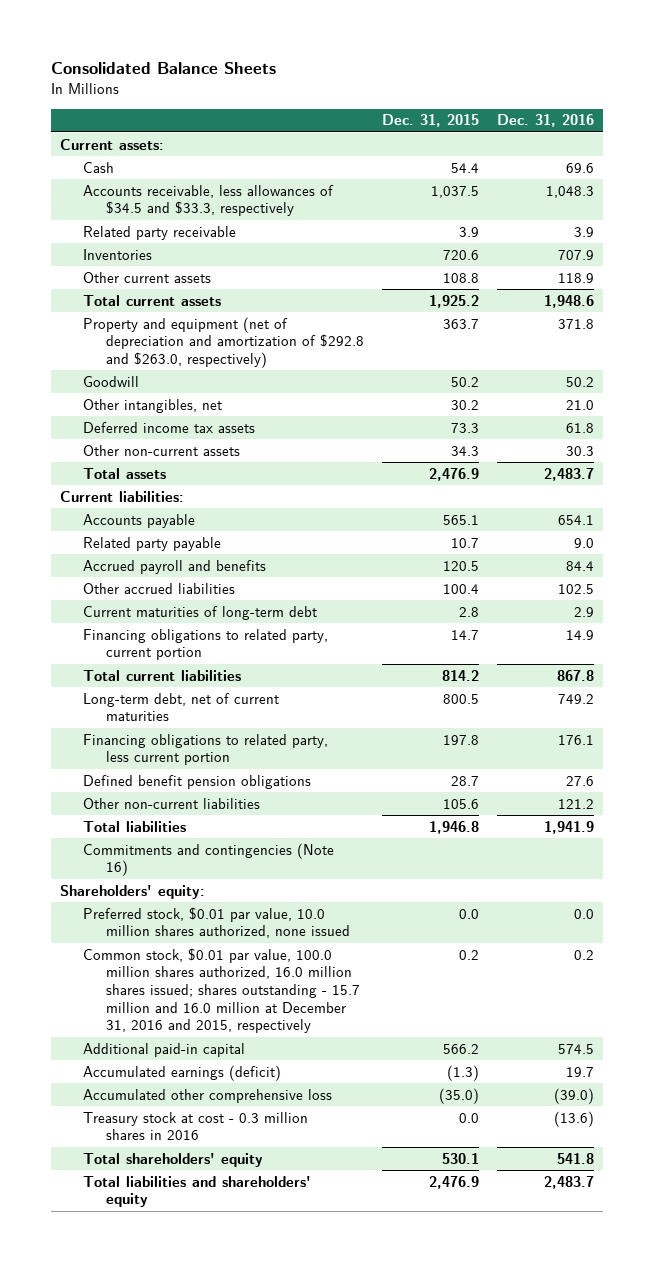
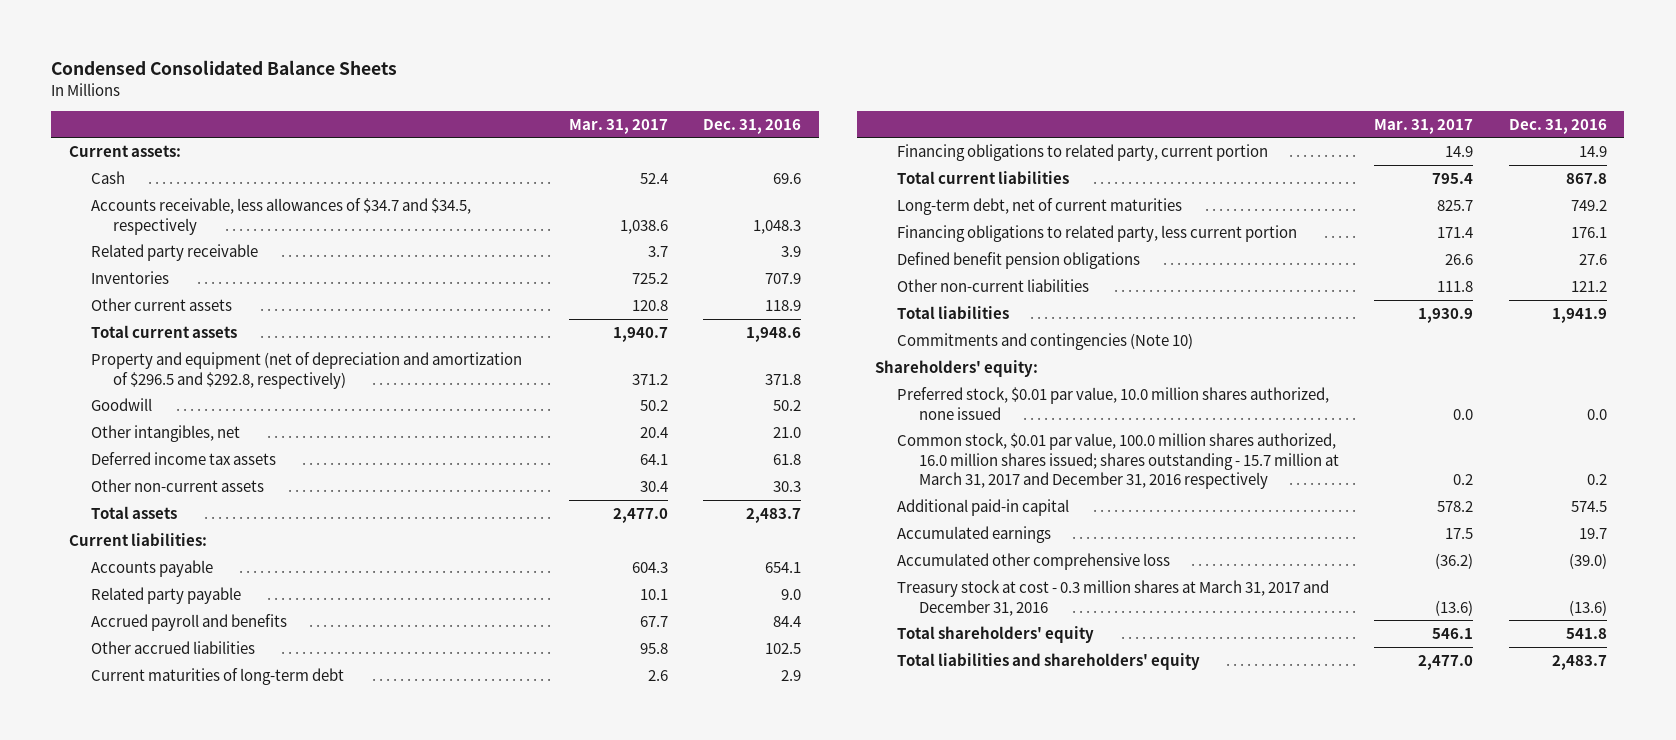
- Consolidated Balance Sheets
+ Condensed Consolidated Balance Sheets
- | Dec. 31, 2015 | Dec. 31, 2016
+ | Mar. 31, 2017 | Dec. 31, 2016
- Accounts receivable, less allowances of $34.5 and $33.3, respectively | 1,037.5 | 1,048.3
+ Accounts receivable, less allowances of $34.7 and $34.5, respectively | 1,038.6 | 1,048.3
- Property and equipment (net of depreciation and amortization of $292.8 and $263.0, respectively) | 363.7 | 371.8
+ Property and equipment (net of depreciation and amortization of $296.5 and $292.8, respectively) | 371.2 | 371.8
- Commitments and contingencies (Note 16)
+ Commitments and contingencies (Note 10)
- Common stock, $0.01 par value, 100.0 million shares authorized, 16.0 million shares issued; shares outstanding - 15.7 million and 16.0 million at December 31, 2016 and 2015, respectively | 0.2 | 0.2
+ Common stock, $0.01 par value, 100.0 million shares authorized, 16.0 million shares issued; shares outstanding - 15.7 million at March 31, 2017 and December 31, 2016 respectively | 0.2 | 0.2
- Accumulated earnings (deficit) | (1.3) | 19.7
+ Accumulated earnings | 17.5 | 19.7
- Treasury stock at cost - 0.3 million shares in 2016 | 0.0 | (13.6)
+ Treasury stock at cost - 0.3 million shares at March 31, 2017 and December 31, 2016 | (13.6) | (13.6)

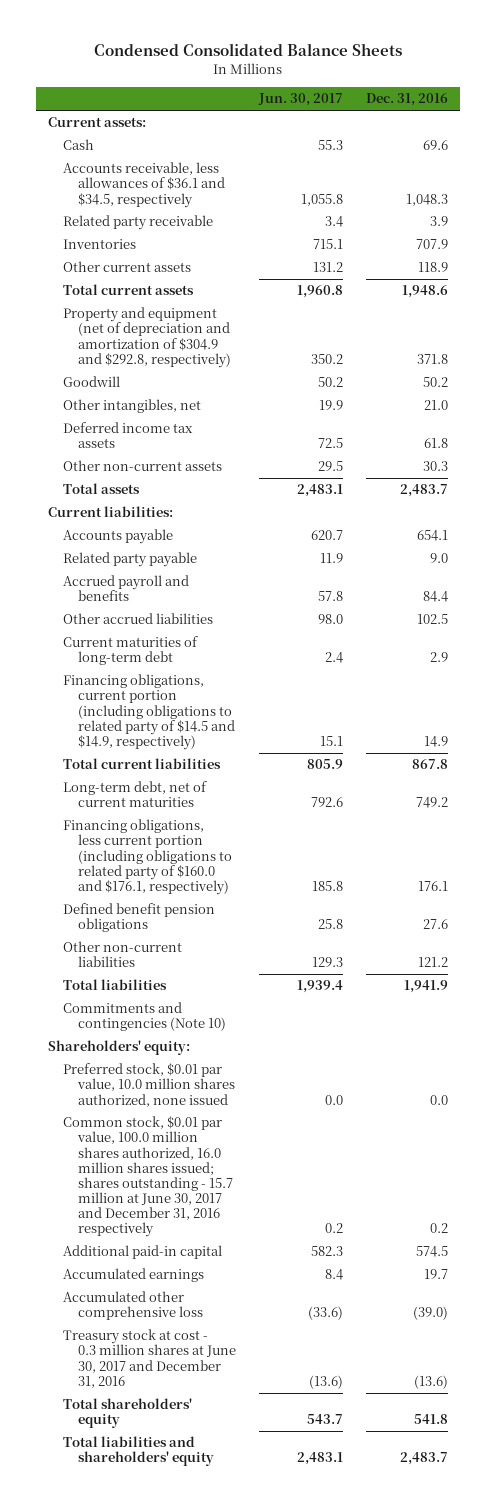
- | Mar. 31, 2017 | Dec. 31, 2016
+ | Jun. 30, 2017 | Dec. 31, 2016
- Accounts receivable, less allowances of $34.7 and $34.5, respectively | 1,038.6 | 1,048.3
+ Accounts receivable, less allowances of $36.1 and $34.5, respectively | 1,055.8 | 1,048.3
- Property and equipment (net of depreciation and amortization of $296.5 and $292.8, respectively) | 371.2 | 371.8
+ Property and equipment (net of depreciation and amortization of $304.9 and $292.8, respectively) | 350.2 | 371.8
- Financing obligations to related party, current portion | 14.9 | 14.9
+ Financing obligations, current portion (including obligations to related party of $14.5 and $14.9, respectively) | 15.1 | 14.9
- Financing obligations to related party, less current portion | 171.4 | 176.1
+ Financing obligations, less current portion (including obligations to related party of $160.0 and $176.1, respectively) | 185.8 | 176.1
- Common stock, $0.01 par value, 100.0 million shares authorized, 16.0 million shares issued; shares outstanding - 15.7 million at March 31, 2017 and December 31, 2016 respectively | 0.2 | 0.2
+ Common stock, $0.01 par value, 100.0 million shares authorized, 16.0 million shares issued; shares outstanding - 15.7 million at June 30, 2017 and December 31, 2016 respectively | 0.2 | 0.2
- Treasury stock at cost - 0.3 million shares at March 31, 2017 and December 31, 2016 | (13.6) | (13.6)
+ Treasury stock at cost - 0.3 million shares at June 30, 2017 and December 31, 2016 | (13.6) | (13.6)

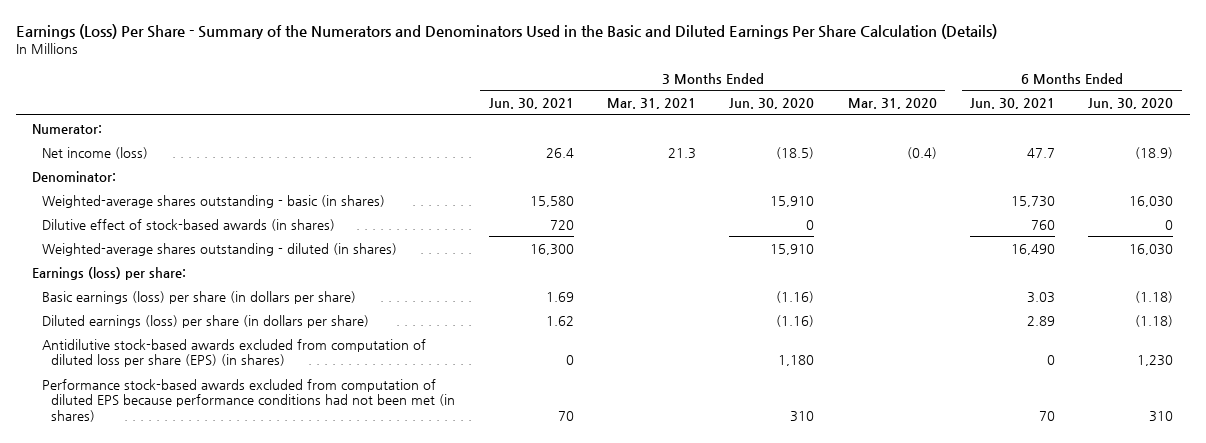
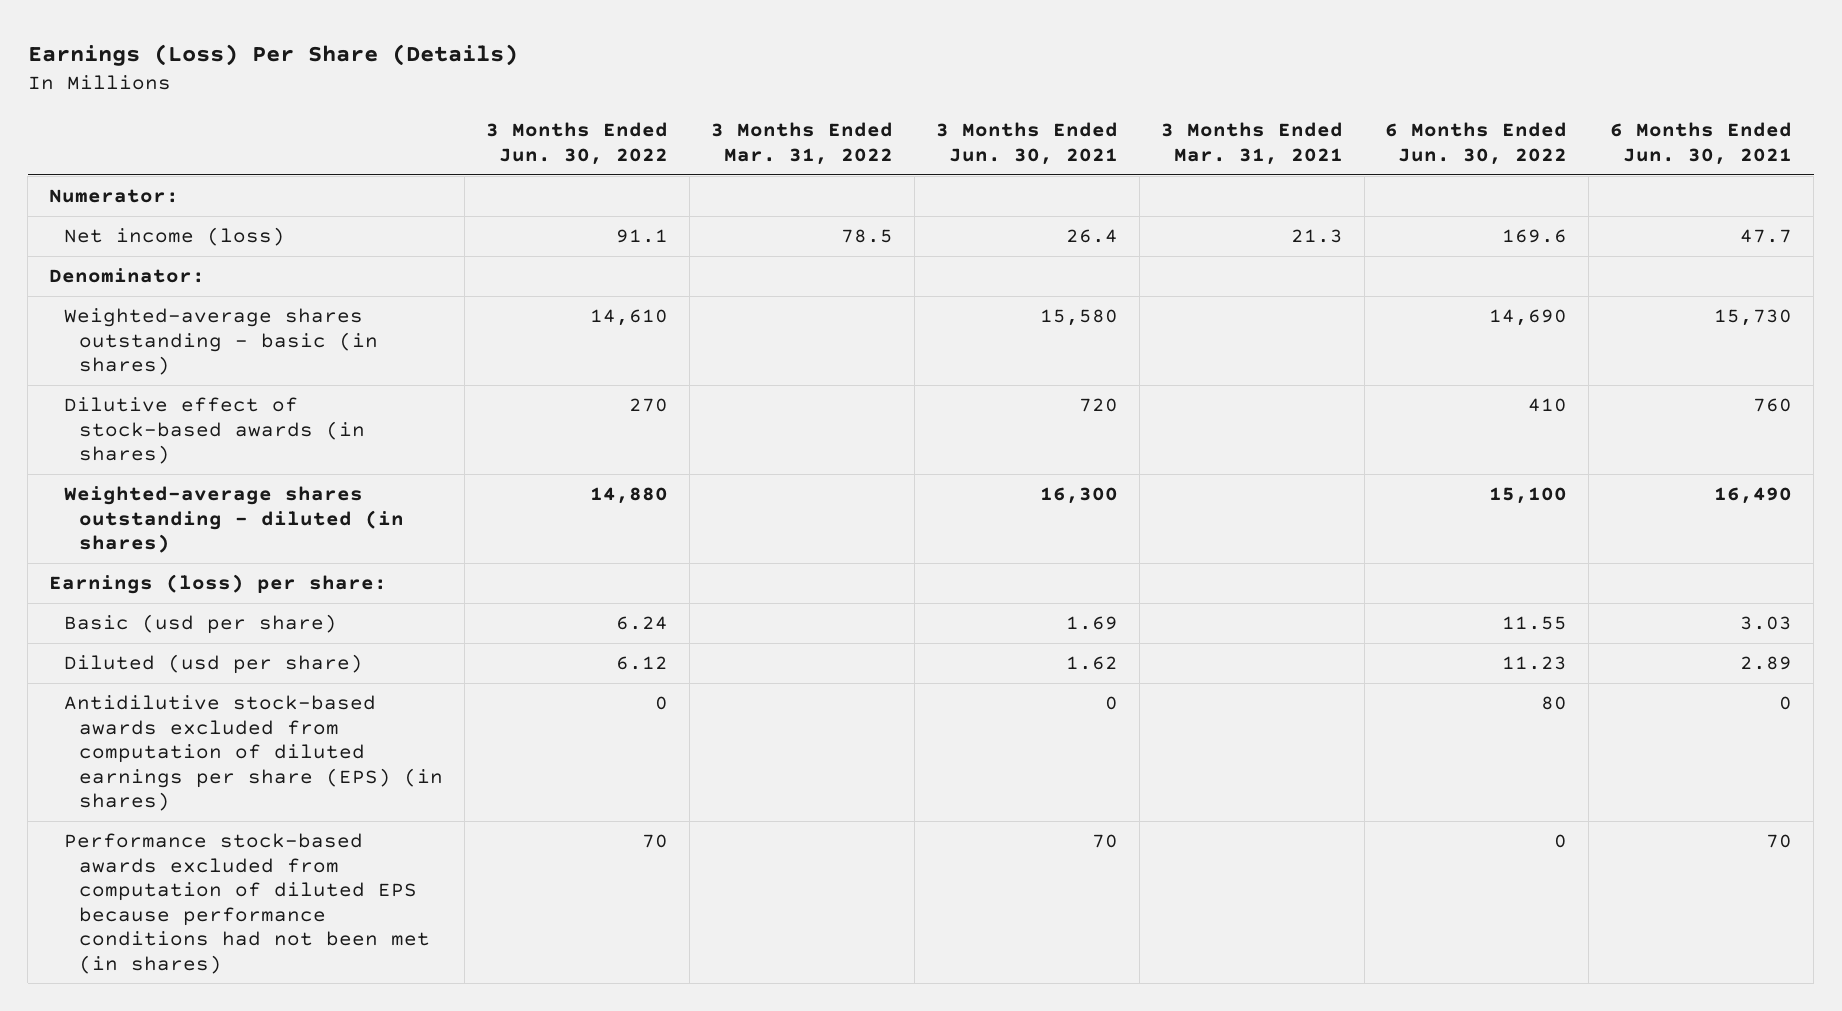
- Earnings (Loss) Per Share - Summary of the Numerators and Denominators Used in the Basic and Diluted Earnings Per Share Calculation (Details)
+ Earnings (Loss) Per Share (Details)
- | 3 Months Ended Jun. 30, 2021 | 3 Months Ended Mar. 31, 2021 | 3 Months Ended Jun. 30, 2020 | 3 Months Ended Mar. 31, 2020 | 6 Months Ended Jun. 30, 2021 | 6 Months Ended Jun. 30, 2020
+ | 3 Months Ended Jun. 30, 2022 | 3 Months Ended Mar. 31, 2022 | 3 Months Ended Jun. 30, 2021 | 3 Months Ended Mar. 31, 2021 | 6 Months Ended Jun. 30, 2022 | 6 Months Ended Jun. 30, 2021
- Basic earnings (loss) per share (in dollars per share) | 1.69 | | (1.16) | | 3.03 | (1.18)
- Diluted earnings (loss) per share (in dollars per share) | 1.62 | | (1.16) | | 2.89 | (1.18)
- Antidilutive stock-based awards excluded from computation of diluted loss per share (EPS) (in shares) | 0 | | 1,180 | | 0 | 1,230
+ Basic (usd per share) | 6.24 | | 1.69 | | 11.55 | 3.03
+ Diluted (usd per share) | 6.12 | | 1.62 | | 11.23 | 2.89
+ Antidilutive stock-based awards excluded from computation of diluted earnings per share (EPS) (in shares) | 0 | | 0 | | 80 | 0

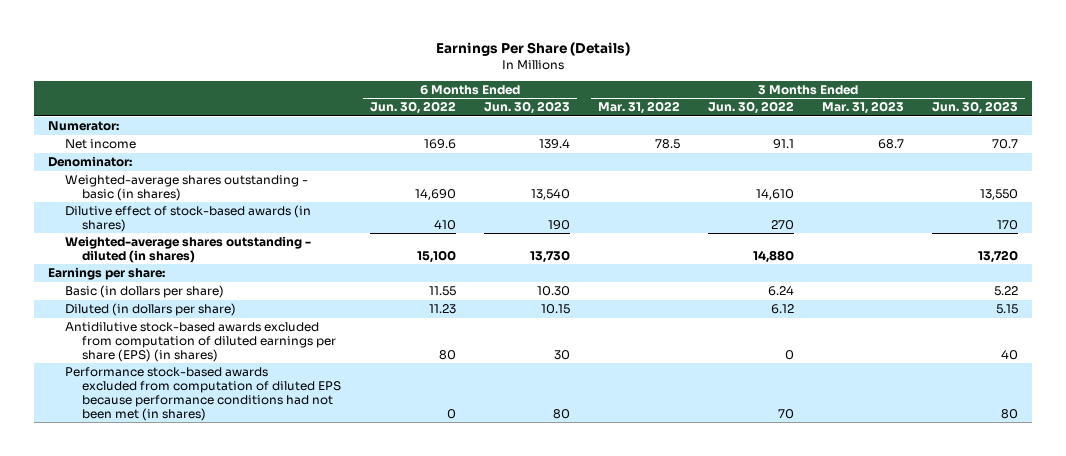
- Earnings (Loss) Per Share (Details)
+ Earnings Per Share (Details)
- | 3 Months Ended Jun. 30, 2022 | 3 Months Ended Mar. 31, 2022 | 3 Months Ended Jun. 30, 2021 | 3 Months Ended Mar. 31, 2021 | 6 Months Ended Jun. 30, 2022 | 6 Months Ended Jun. 30, 2021
+ | 6 Months Ended Jun. 30, 2022 | 6 Months Ended Jun. 30, 2023 | 3 Months Ended Mar. 31, 2022 | 3 Months Ended Jun. 30, 2022 | 3 Months Ended Mar. 31, 2023 | 3 Months Ended Jun. 30, 2023
- Net income (loss) | 91.1 | 78.5 | 26.4 | 21.3 | 169.6 | 47.7
+ Net income | 169.6 | 139.4 | 78.5 | 91.1 | 68.7 | 70.7
- Earnings (loss) per share:
- Basic (usd per share) | 6.24 | | 1.69 | | 11.55 | 3.03
- Diluted (usd per share) | 6.12 | | 1.62 | | 11.23 | 2.89
+ Earnings per share:
+ Basic (in dollars per share) | 11.55 | 10.30 | | 6.24 | | 5.22
+ Diluted (in dollars per share) | 11.23 | 10.15 | | 6.12 | | 5.15

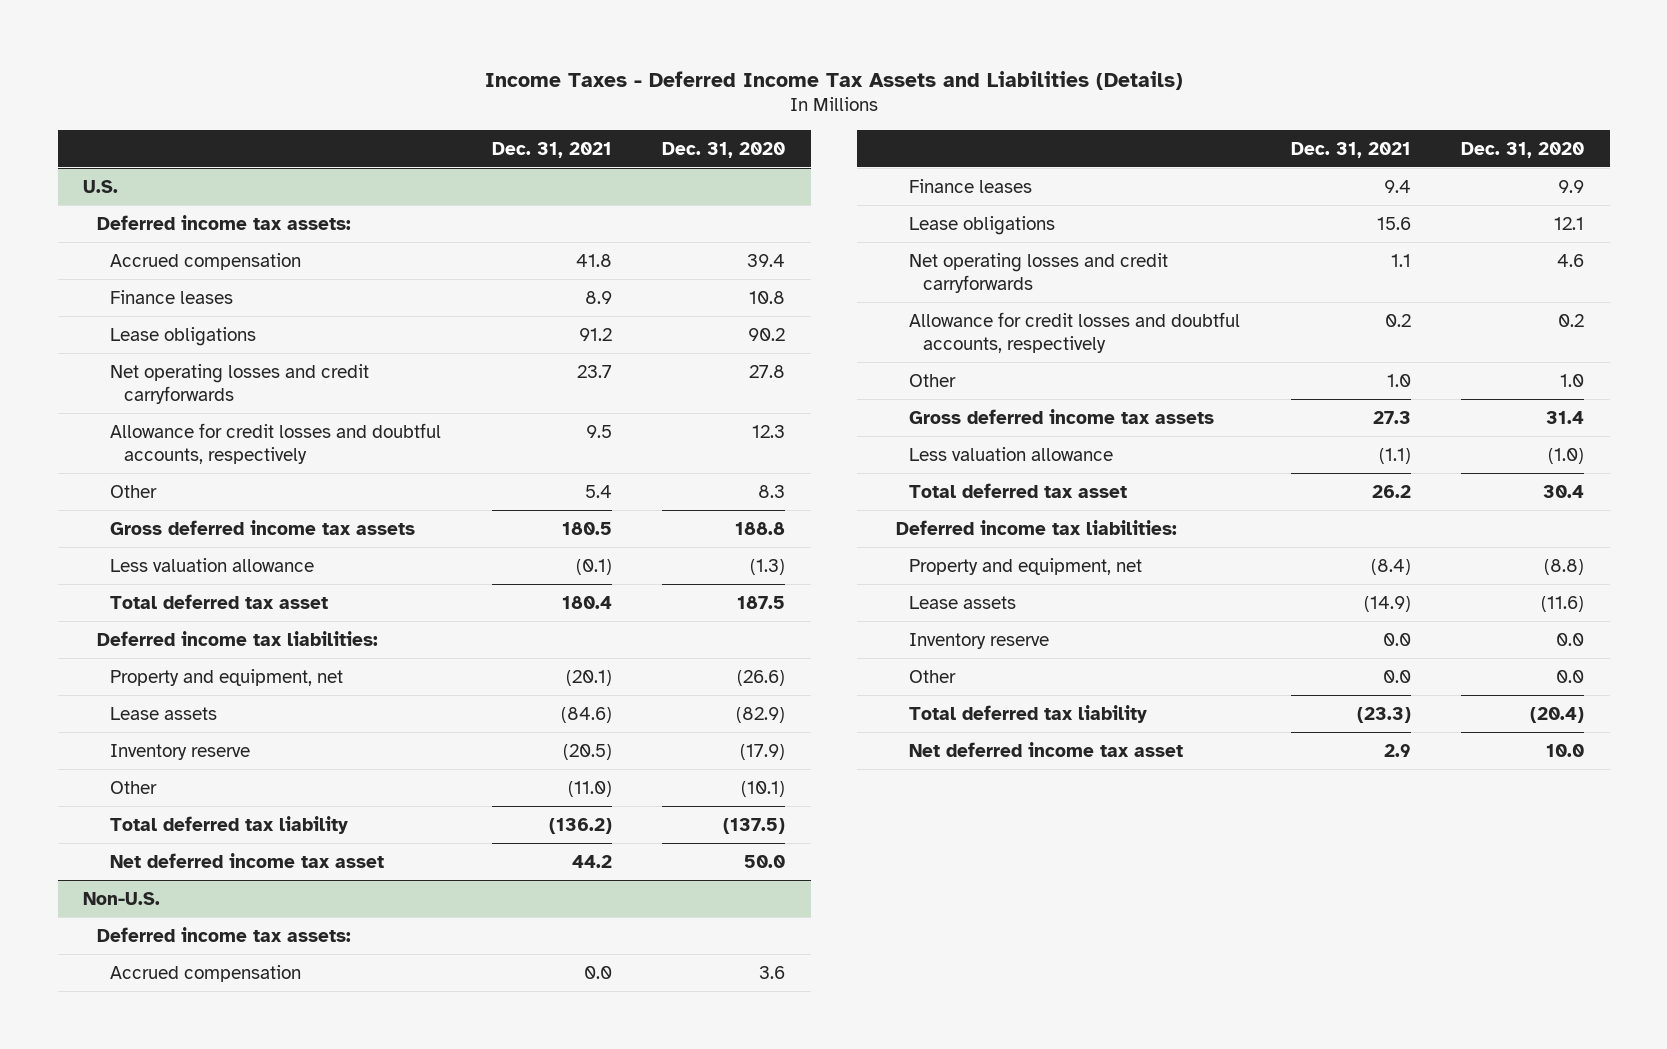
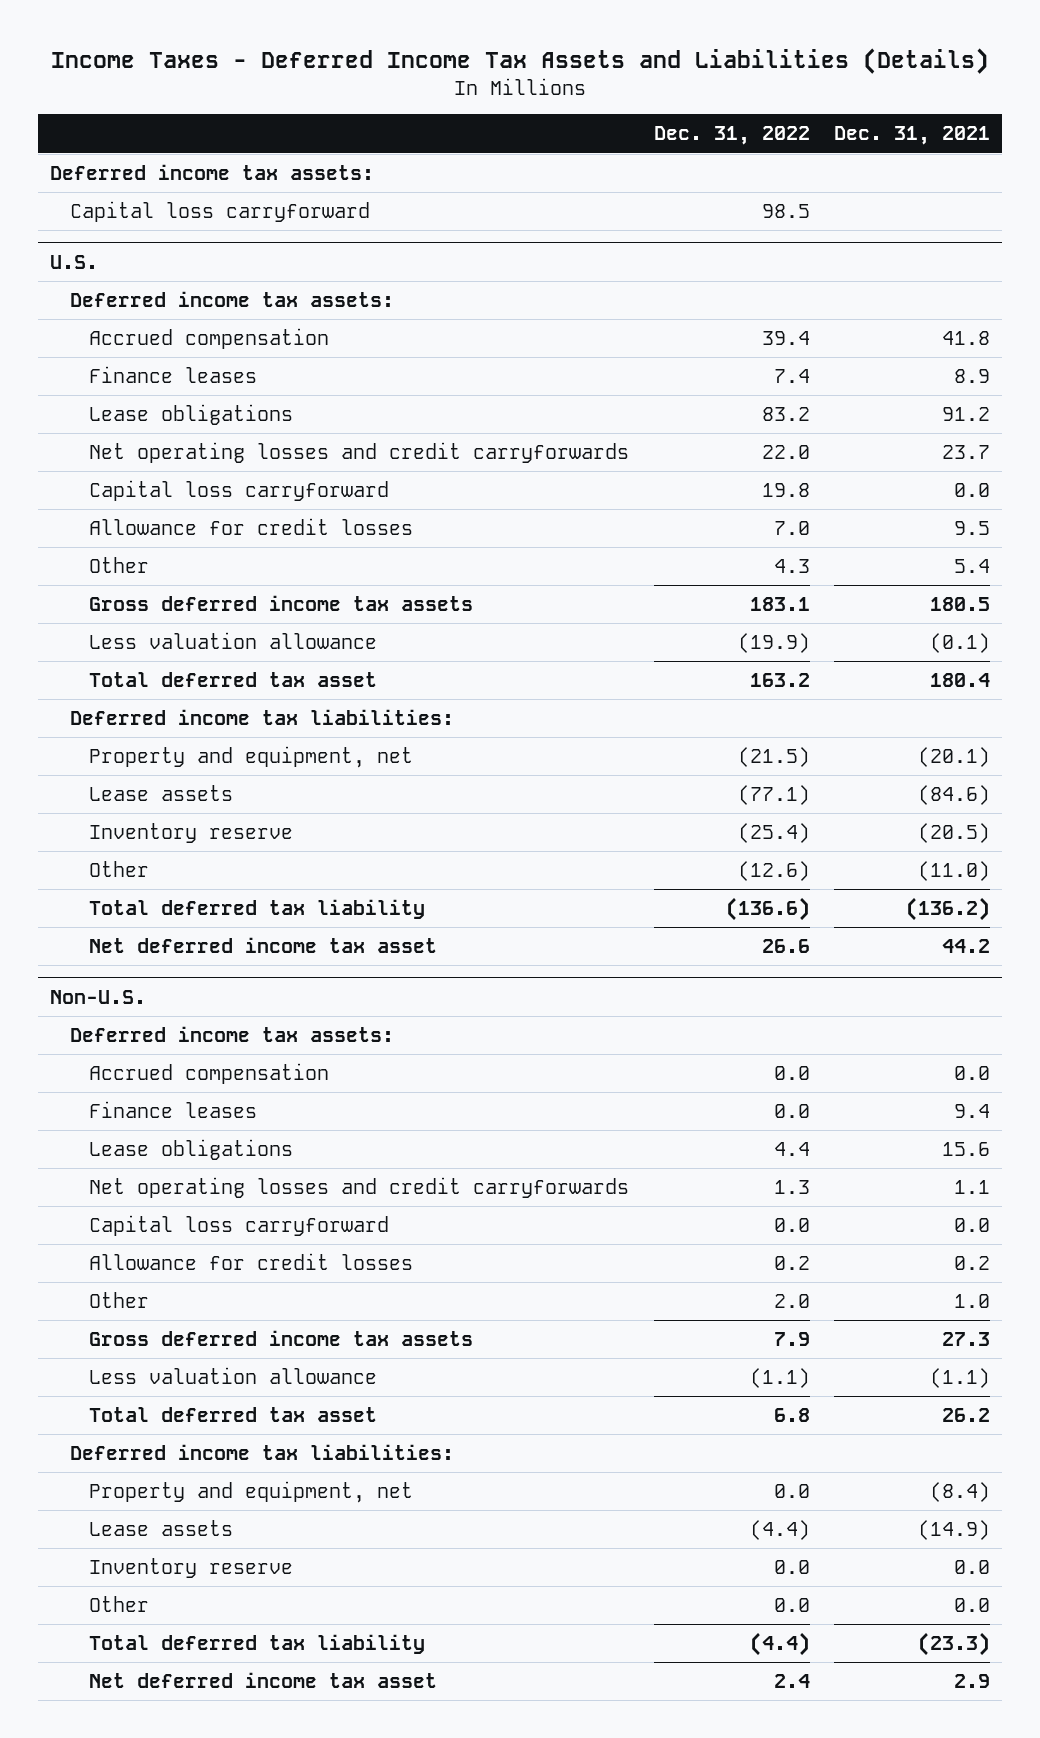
- | Dec. 31, 2021 | Dec. 31, 2020
+ | Dec. 31, 2022 | Dec. 31, 2021
+ Deferred income tax assets:
+ Capital loss carryforward | 98.5 |
@ U.S.
- Allowance for credit losses and doubtful accounts, respectively | 9.5 | 12.3
+ Capital loss carryforward | 19.8 | 0.0
+ Allowance for credit losses | 7.0 | 9.5
@ Non-U.S.
- Allowance for credit losses and doubtful accounts, respectively | 0.2 | 0.2
+ Capital loss carryforward | 0.0 | 0.0
+ Allowance for credit losses | 0.2 | 0.2

